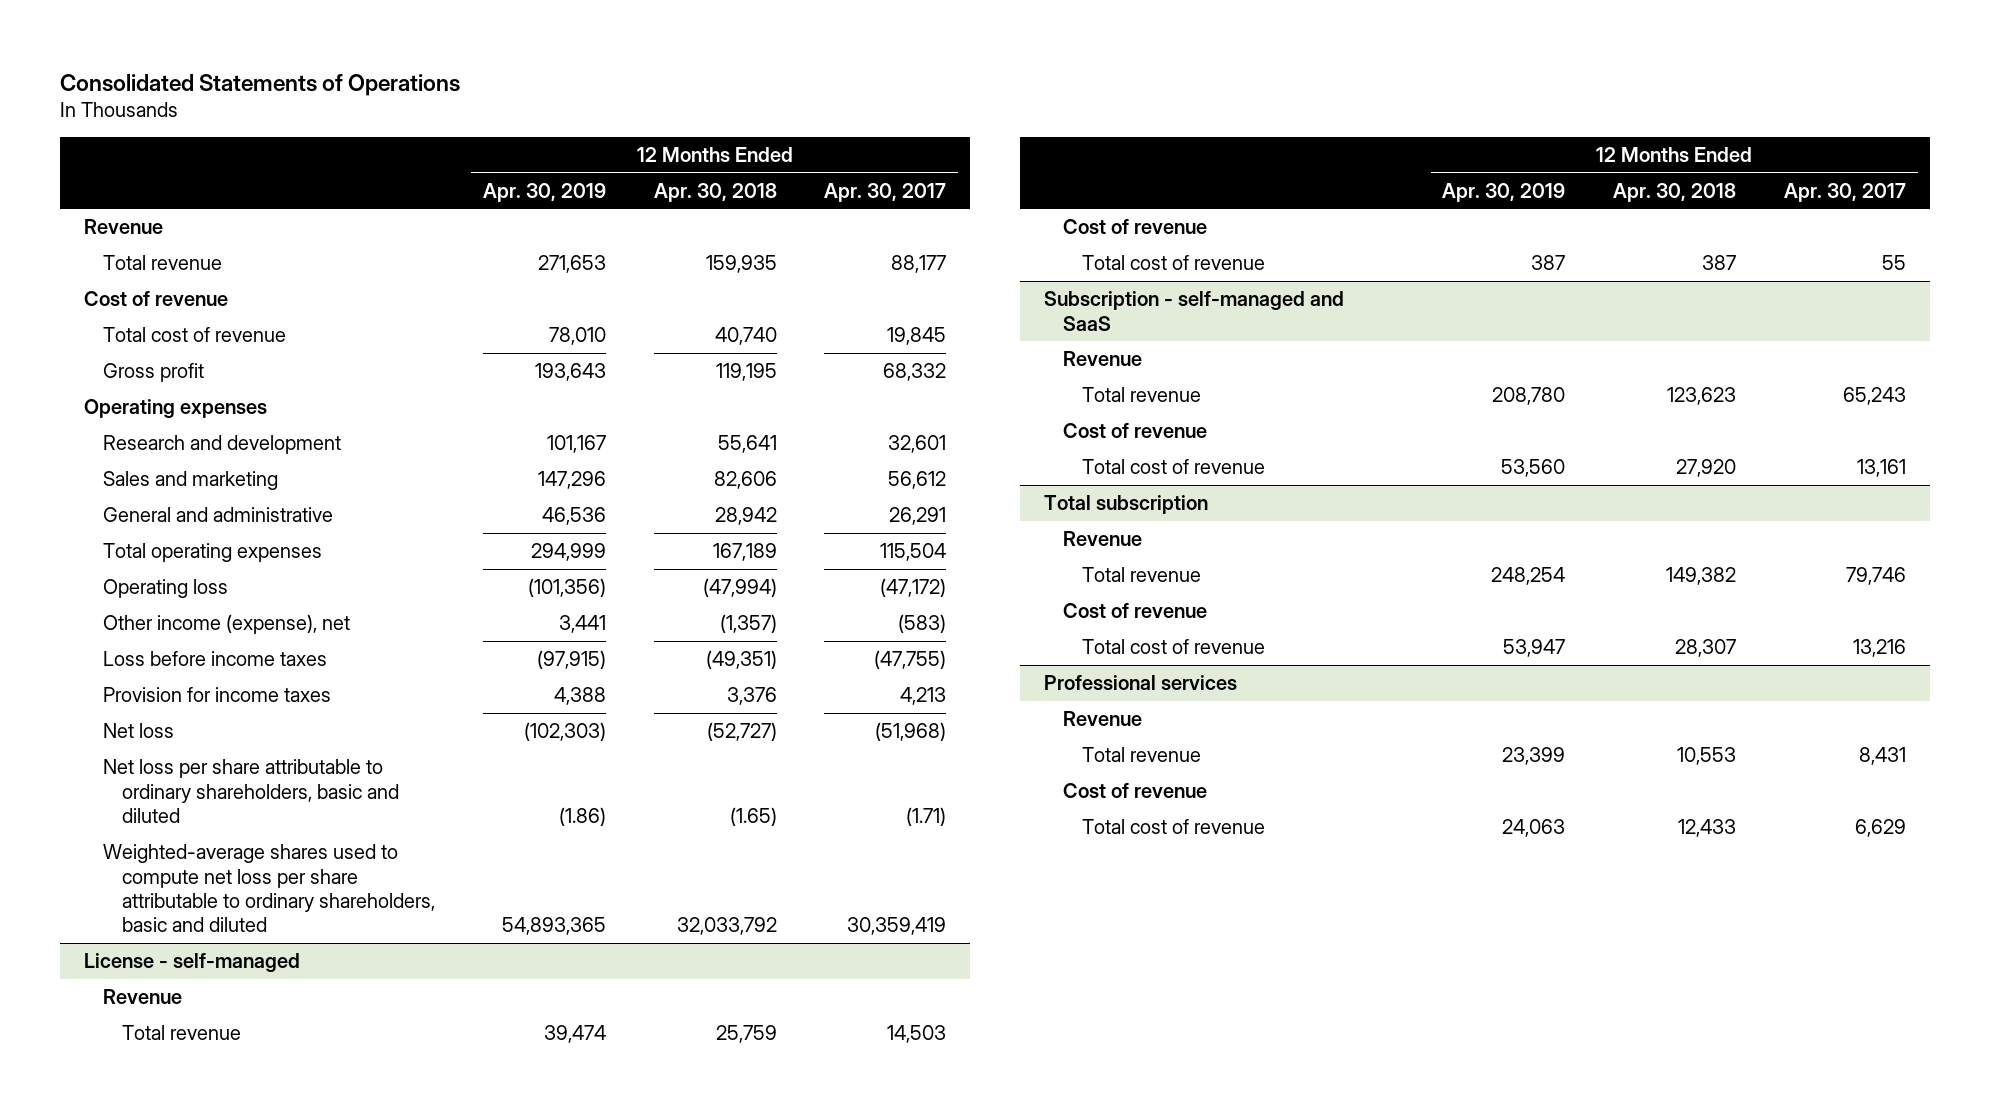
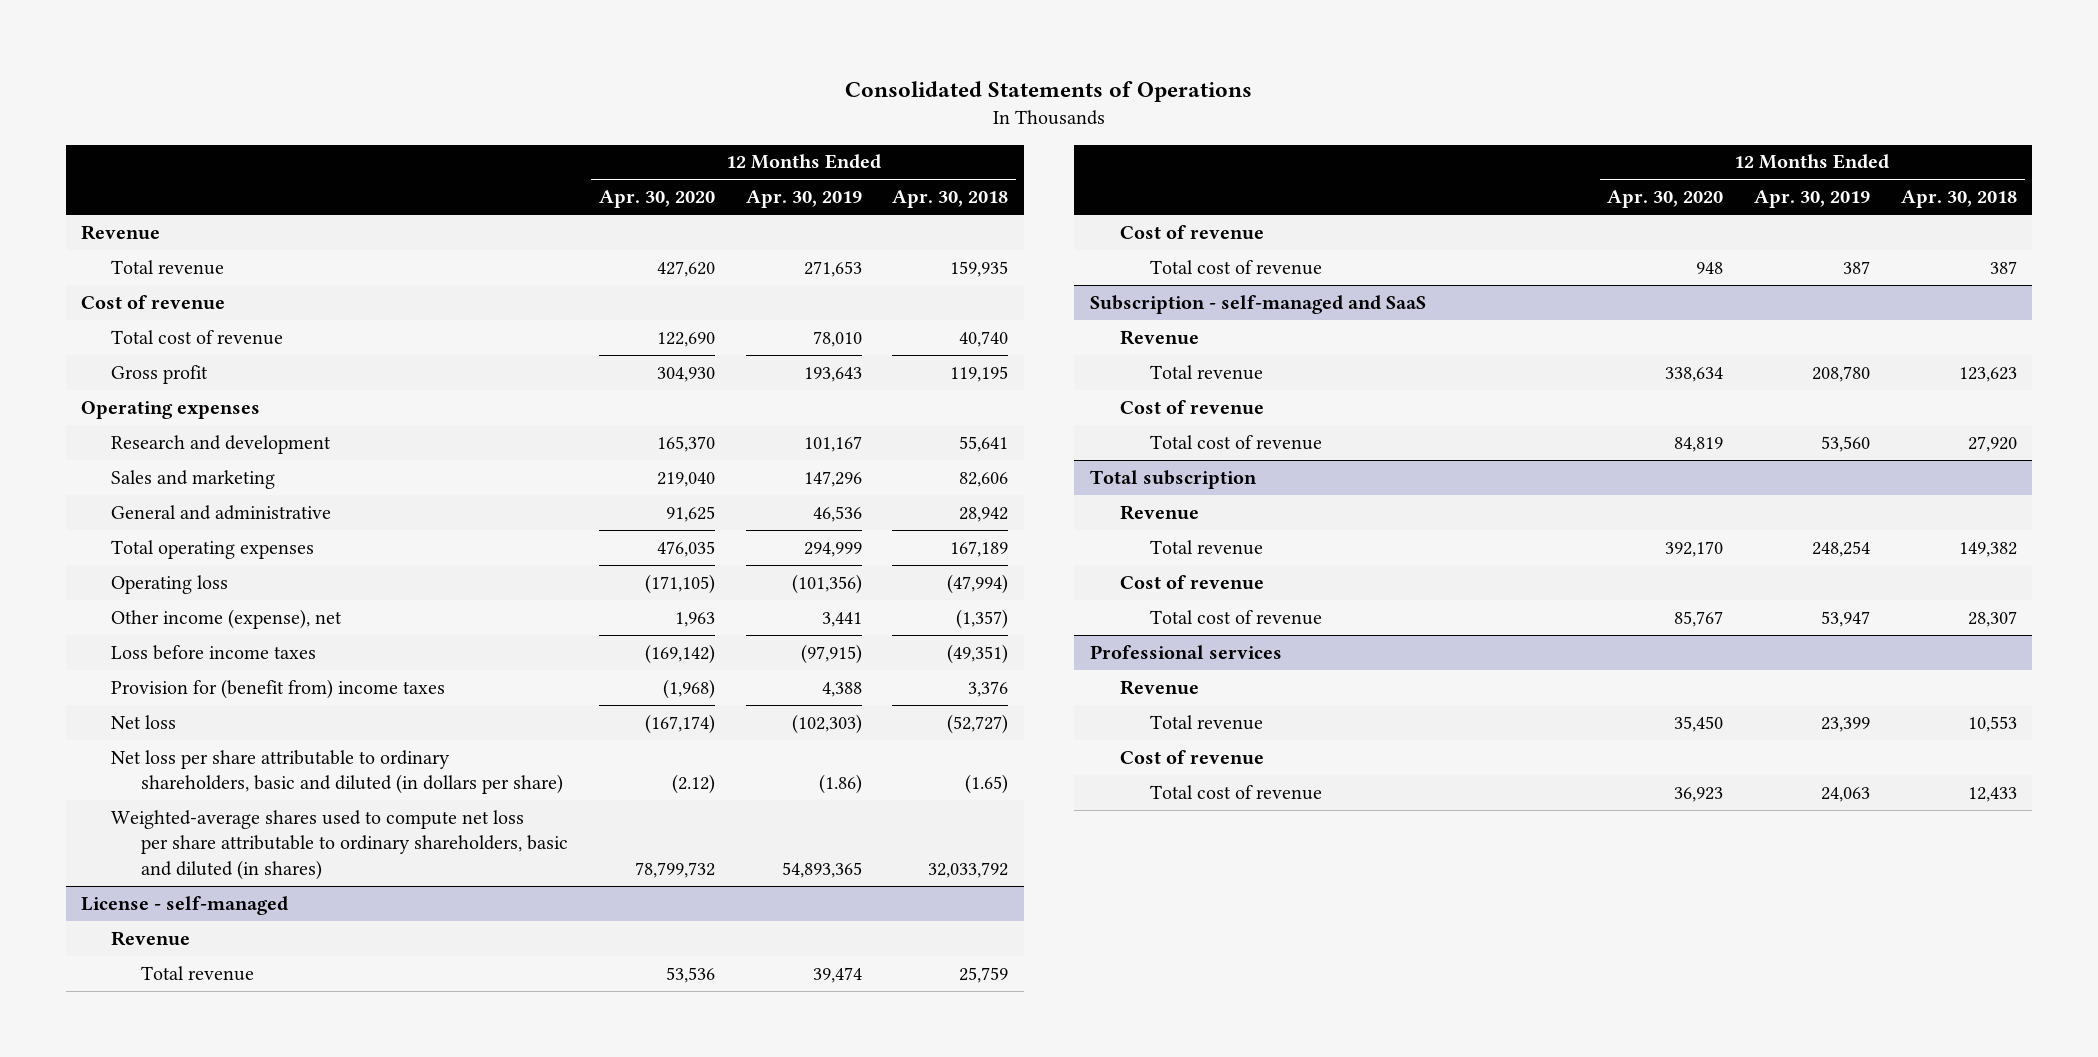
- | 12 Months Ended Apr. 30, 2019 | 12 Months Ended Apr. 30, 2018 | 12 Months Ended Apr. 30, 2017
+ | 12 Months Ended Apr. 30, 2020 | 12 Months Ended Apr. 30, 2019 | 12 Months Ended Apr. 30, 2018
- Provision for income taxes | 4,388 | 3,376 | 4,213
+ Provision for (benefit from) income taxes | (1,968) | 4,388 | 3,376
- Net loss per share attributable to ordinary shareholders, basic and diluted | (1.86) | (1.65) | (1.71)
- Weighted-average shares used to compute net loss per share attributable to ordinary shareholders, basic and diluted | 54,893,365 | 32,033,792 | 30,359,419
+ Net loss per share attributable to ordinary shareholders, basic and diluted (in dollars per share) | (2.12) | (1.86) | (1.65)
+ Weighted-average shares used to compute net loss per share attributable to ordinary shareholders, basic and diluted (in shares) | 78,799,732 | 54,893,365 | 32,033,792

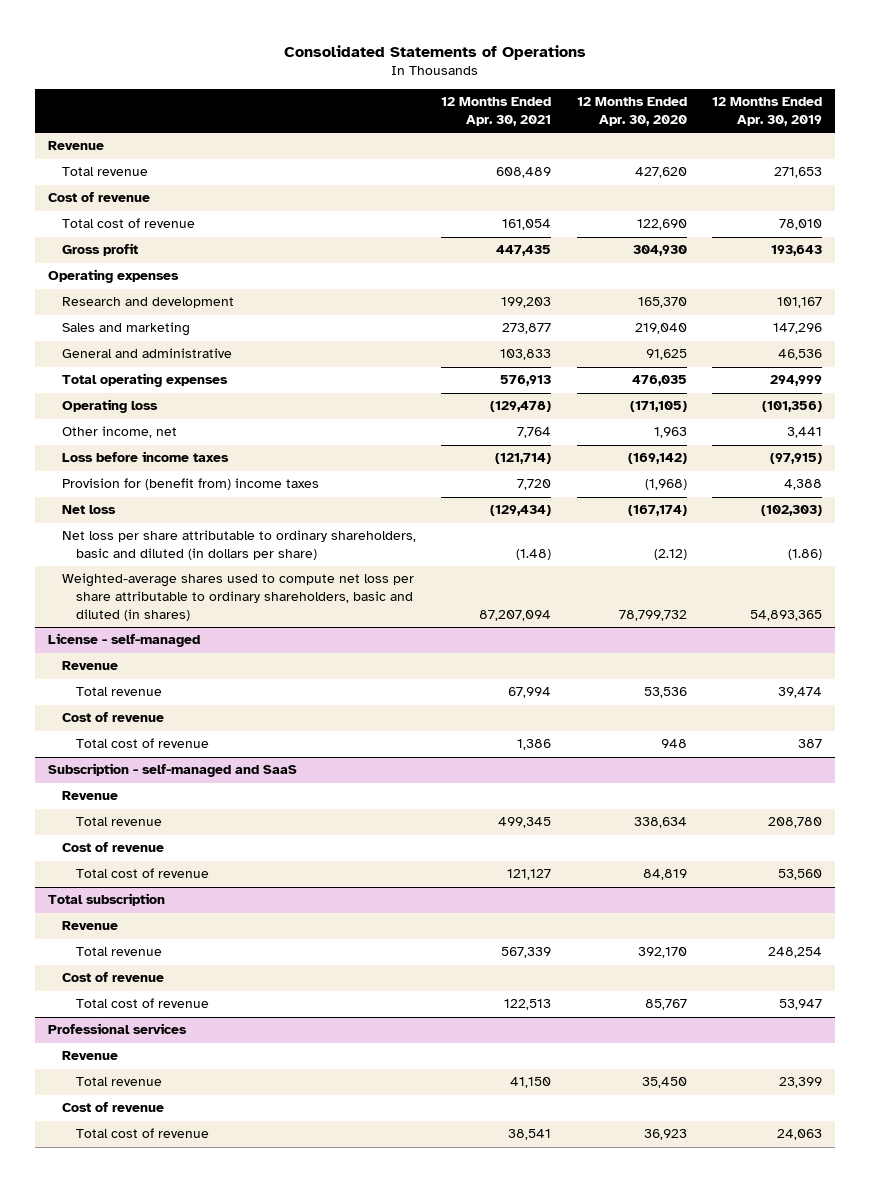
- | 12 Months Ended Apr. 30, 2020 | 12 Months Ended Apr. 30, 2019 | 12 Months Ended Apr. 30, 2018
+ | 12 Months Ended Apr. 30, 2021 | 12 Months Ended Apr. 30, 2020 | 12 Months Ended Apr. 30, 2019
- Other income (expense), net | 1,963 | 3,441 | (1,357)
+ Other income, net | 7,764 | 1,963 | 3,441

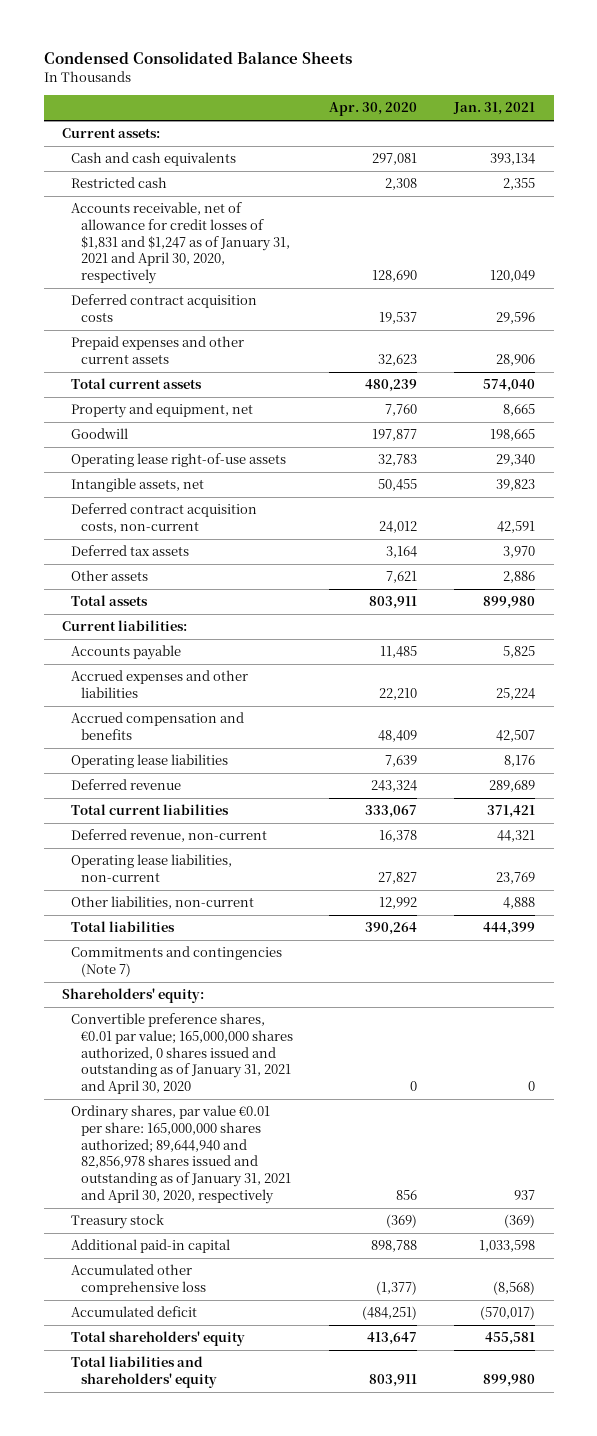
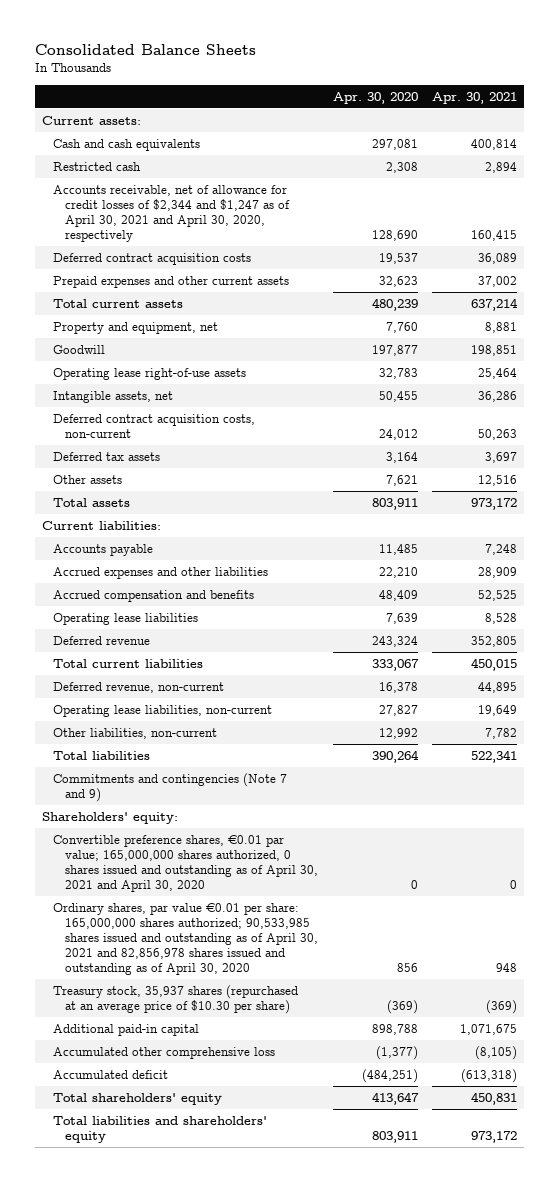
- Condensed Consolidated Balance Sheets
+ Consolidated Balance Sheets
- | Apr. 30, 2020 | Jan. 31, 2021
+ | Apr. 30, 2020 | Apr. 30, 2021
- Accounts receivable, net of allowance for credit losses of $1,831 and $1,247 as of January 31, 2021 and April 30, 2020, respectively | 128,690 | 120,049
+ Accounts receivable, net of allowance for credit losses of $2,344 and $1,247 as of April 30, 2021 and April 30, 2020, respectively | 128,690 | 160,415
- Commitments and contingencies (Note 7)
+ Commitments and contingencies (Note 7 and 9)
- Convertible preference shares, €0.01 par value; 165,000,000 shares authorized, 0 shares issued and outstanding as of January 31, 2021 and April 30, 2020 | 0 | 0
- Ordinary shares, par value €0.01 per share: 165,000,000 shares authorized; 89,644,940 and 82,856,978 shares issued and outstanding as of January 31, 2021 and April 30, 2020, respectively | 856 | 937
- Treasury stock | (369) | (369)
+ Convertible preference shares, €0.01 par value; 165,000,000 shares authorized, 0 shares issued and outstanding as of April 30, 2021 and April 30, 2020 | 0 | 0
+ Ordinary shares, par value €0.01 per share: 165,000,000 shares authorized; 90,533,985 shares issued and outstanding as of April 30, 2021 and 82,856,978 shares issued and outstanding as of April 30, 2020 | 856 | 948
+ Treasury stock, 35,937 shares (repurchased at an average price of $10.30 per share) | (369) | (369)

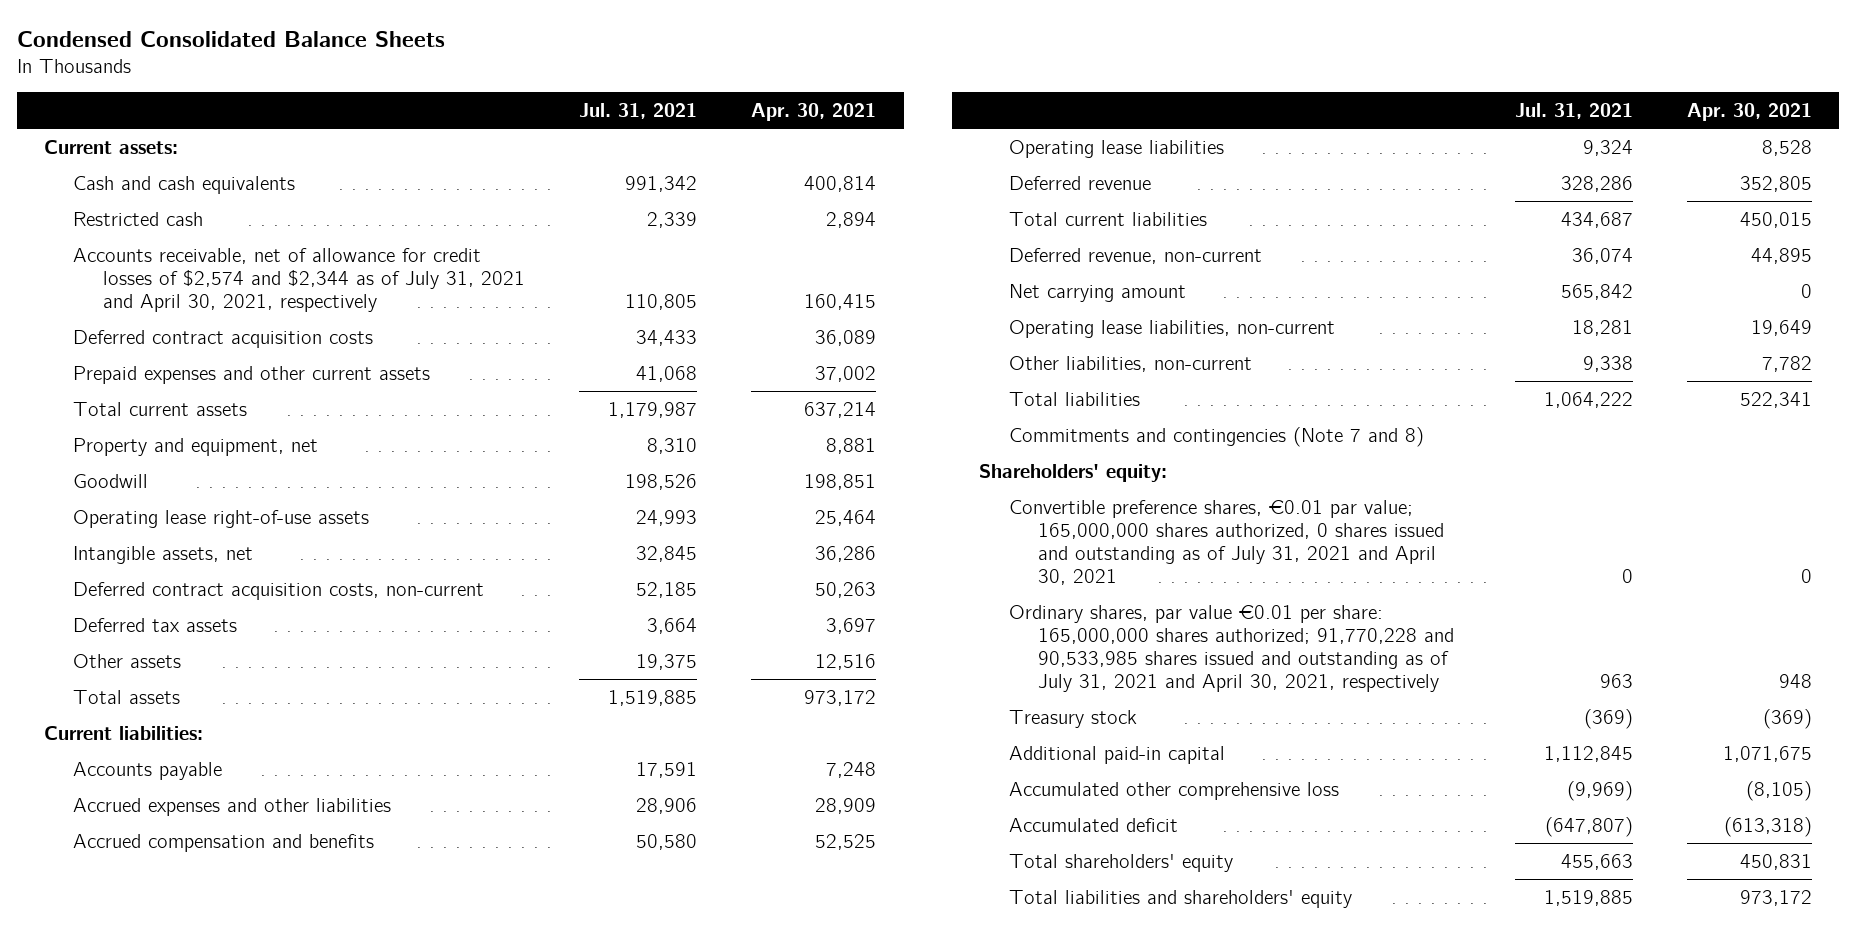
- Consolidated Balance Sheets
+ Condensed Consolidated Balance Sheets
- | Apr. 30, 2020 | Apr. 30, 2021
+ | Jul. 31, 2021 | Apr. 30, 2021
- Accounts receivable, net of allowance for credit losses of $2,344 and $1,247 as of April 30, 2021 and April 30, 2020, respectively | 128,690 | 160,415
+ Accounts receivable, net of allowance for credit losses of $2,574 and $2,344 as of July 31, 2021 and April 30, 2021, respectively | 110,805 | 160,415
+ Net carrying amount | 565,842 | 0
- Commitments and contingencies (Note 7 and 9)
+ Commitments and contingencies (Note 7 and 8)
- Convertible preference shares, €0.01 par value; 165,000,000 shares authorized, 0 shares issued and outstanding as of April 30, 2021 and April 30, 2020 | 0 | 0
- Ordinary shares, par value €0.01 per share: 165,000,000 shares authorized; 90,533,985 shares issued and outstanding as of April 30, 2021 and 82,856,978 shares issued and outstanding as of April 30, 2020 | 856 | 948
- Treasury stock, 35,937 shares (repurchased at an average price of $10.30 per share) | (369) | (369)
+ Convertible preference shares, €0.01 par value; 165,000,000 shares authorized, 0 shares issued and outstanding as of July 31, 2021 and April 30, 2021 | 0 | 0
+ Ordinary shares, par value €0.01 per share: 165,000,000 shares authorized; 91,770,228 and 90,533,985 shares issued and outstanding as of July 31, 2021 and April 30, 2021, respectively | 963 | 948
+ Treasury stock | (369) | (369)

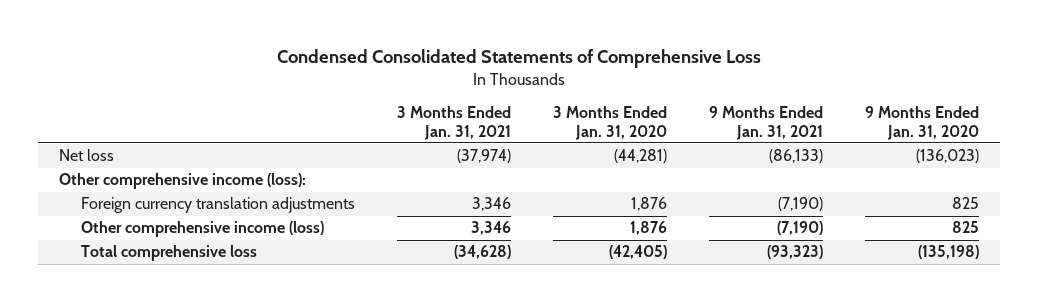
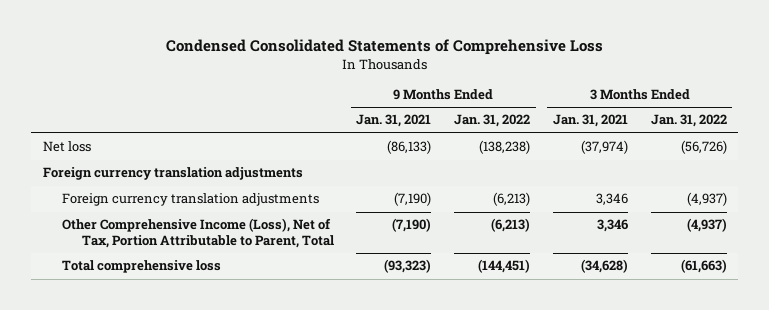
- | 3 Months Ended Jan. 31, 2021 | 3 Months Ended Jan. 31, 2020 | 9 Months Ended Jan. 31, 2021 | 9 Months Ended Jan. 31, 2020
+ | 9 Months Ended Jan. 31, 2021 | 9 Months Ended Jan. 31, 2022 | 3 Months Ended Jan. 31, 2021 | 3 Months Ended Jan. 31, 2022
- Other comprehensive income (loss):
+ Foreign currency translation adjustments
- Other comprehensive income (loss) | 3,346 | 1,876 | (7,190) | 825
+ Other Comprehensive Income (Loss), Net of Tax, Portion Attributable to Parent, Total | (7,190) | (6,213) | 3,346 | (4,937)

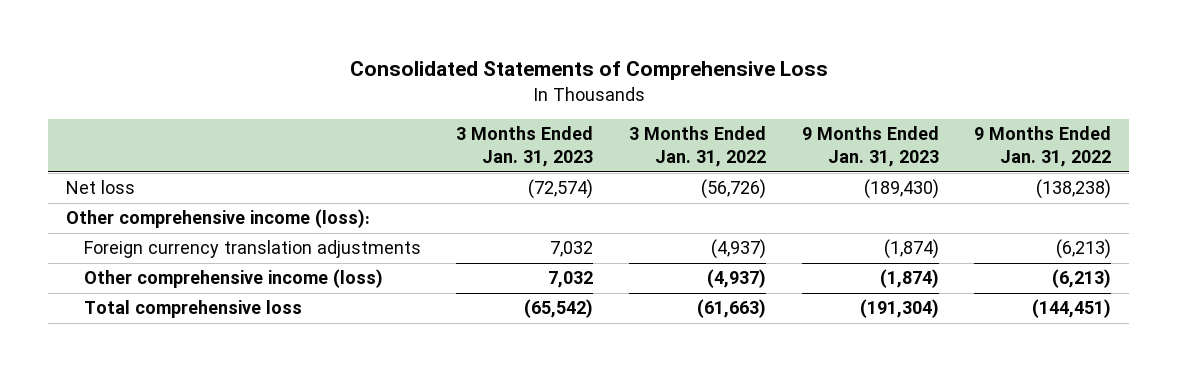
- Condensed Consolidated Statements of Comprehensive Loss
+ Consolidated Statements of Comprehensive Loss
- | 9 Months Ended Jan. 31, 2021 | 9 Months Ended Jan. 31, 2022 | 3 Months Ended Jan. 31, 2021 | 3 Months Ended Jan. 31, 2022
+ | 3 Months Ended Jan. 31, 2023 | 3 Months Ended Jan. 31, 2022 | 9 Months Ended Jan. 31, 2023 | 9 Months Ended Jan. 31, 2022
- Foreign currency translation adjustments
+ Other comprehensive income (loss):
- Other Comprehensive Income (Loss), Net of Tax, Portion Attributable to Parent, Total | (7,190) | (6,213) | 3,346 | (4,937)
+ Other comprehensive income (loss) | 7,032 | (4,937) | (1,874) | (6,213)

